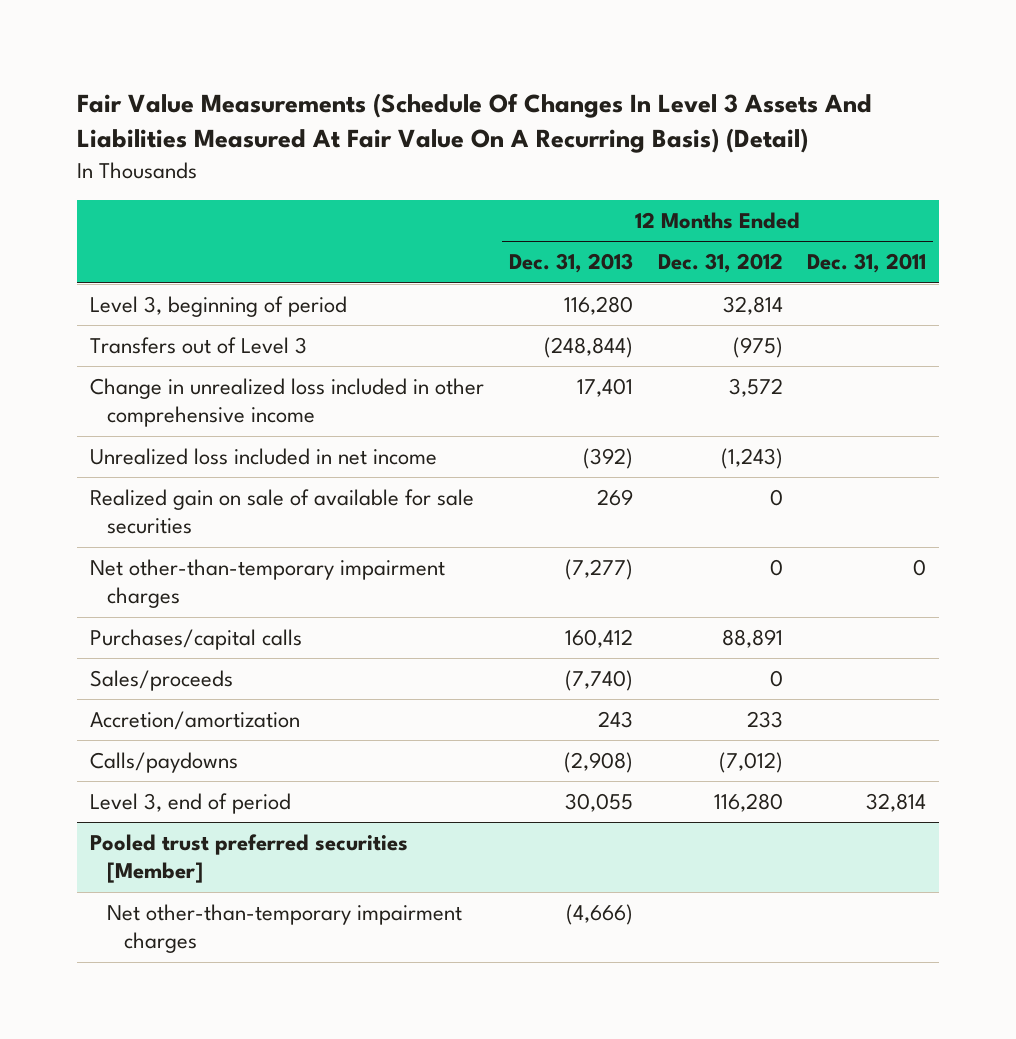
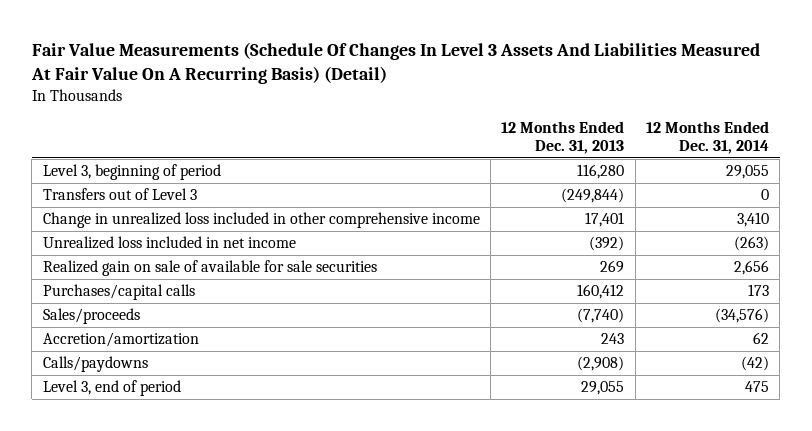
- | 12 Months Ended Dec. 31, 2013 | 12 Months Ended Dec. 31, 2012 | 12 Months Ended Dec. 31, 2011
+ | 12 Months Ended Dec. 31, 2013 | 12 Months Ended Dec. 31, 2014
- Transfers out of Level 3 | (248,844) | (975) |
+ Transfers out of Level 3 | (249,844) | 0
- Net other-than-temporary impairment charges | (7,277) | 0 | 0
- Level 3, end of period | 30,055 | 116,280 | 32,814
- Pooled trust preferred securities [Member]
- Net other-than-temporary impairment charges | (4,666) | |
+ Level 3, end of period | 29,055 | 475

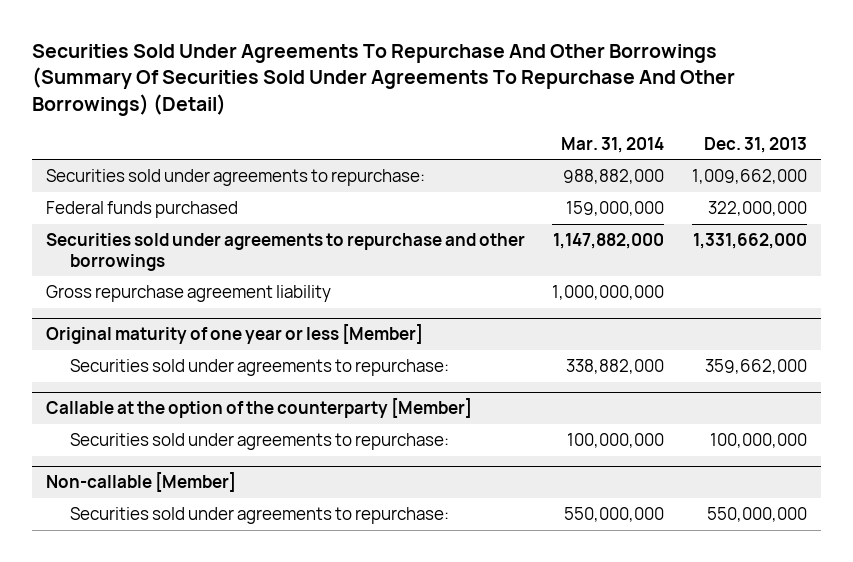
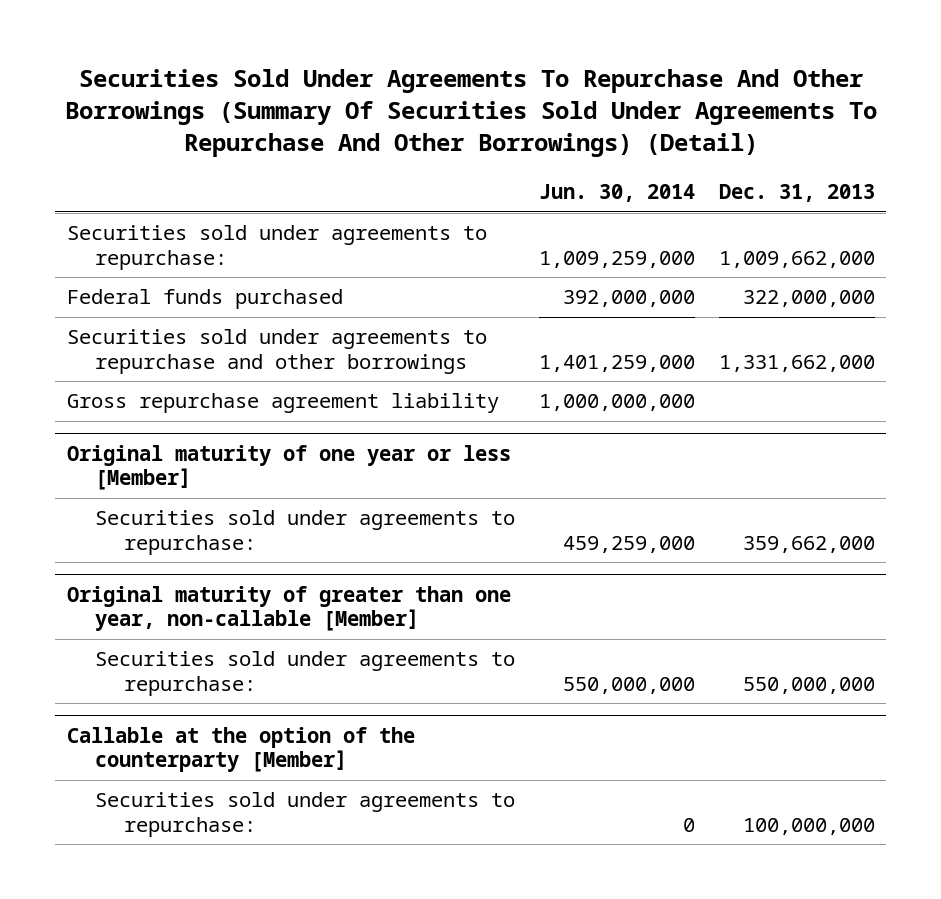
- | Mar. 31, 2014 | Dec. 31, 2013
+ | Jun. 30, 2014 | Dec. 31, 2013
+ Original maturity of greater than one year, non-callable [Member]
+ Securities sold under agreements to repurchase: | 550,000,000 | 550,000,000
- Non-callable [Member]
- Securities sold under agreements to repurchase: | 550,000,000 | 550,000,000

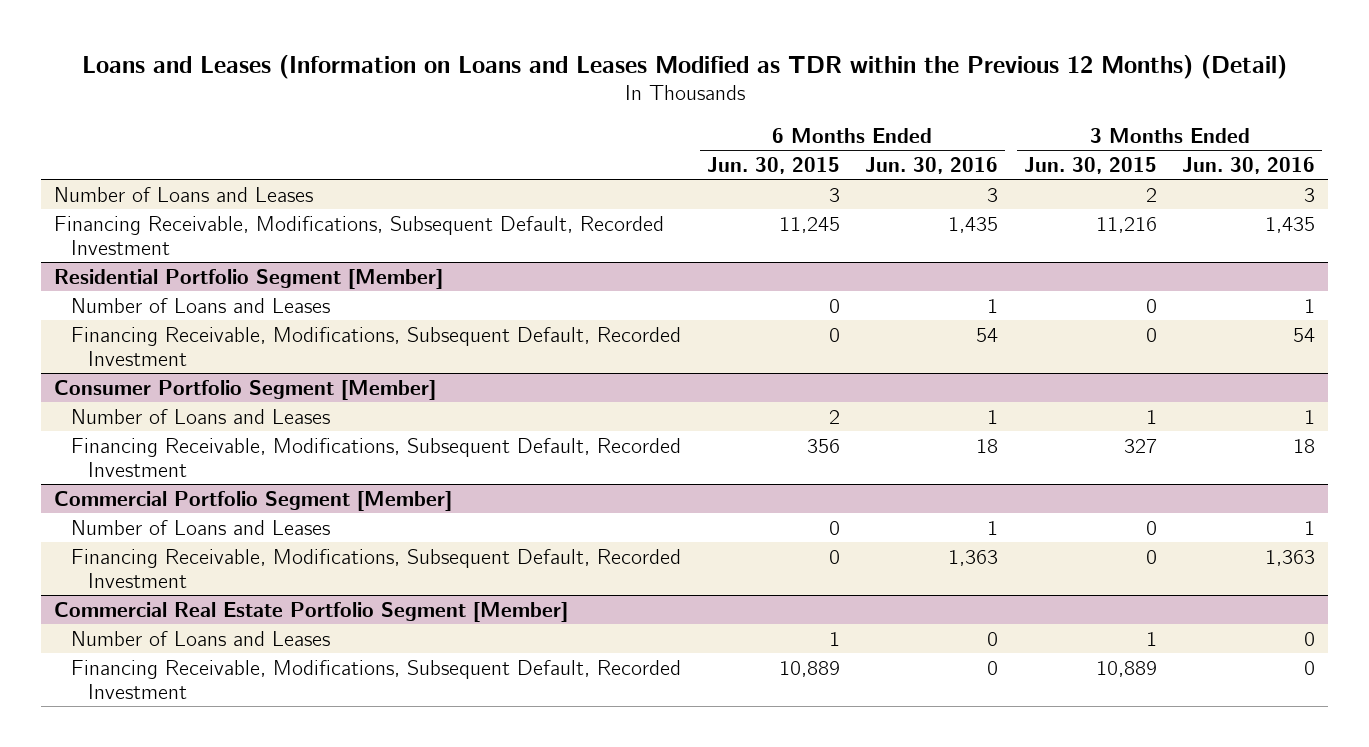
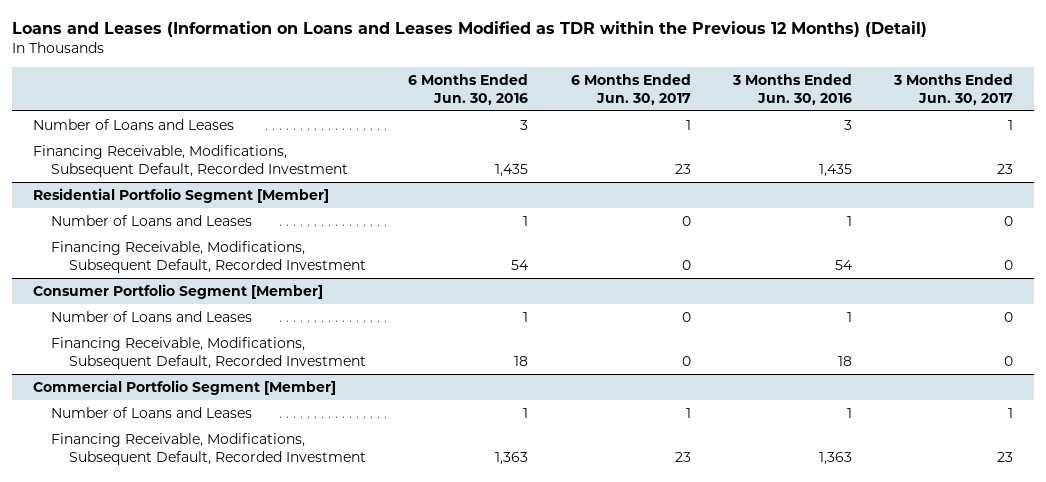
- | 6 Months Ended Jun. 30, 2015 | 6 Months Ended Jun. 30, 2016 | 3 Months Ended Jun. 30, 2015 | 3 Months Ended Jun. 30, 2016
+ | 6 Months Ended Jun. 30, 2016 | 6 Months Ended Jun. 30, 2017 | 3 Months Ended Jun. 30, 2016 | 3 Months Ended Jun. 30, 2017
- Commercial Real Estate Portfolio Segment [Member]
- Number of Loans and Leases | 1 | 0 | 1 | 0
- Financing Receivable, Modifications, Subsequent Default, Recorded Investment | 10,889 | 0 | 10,889 | 0

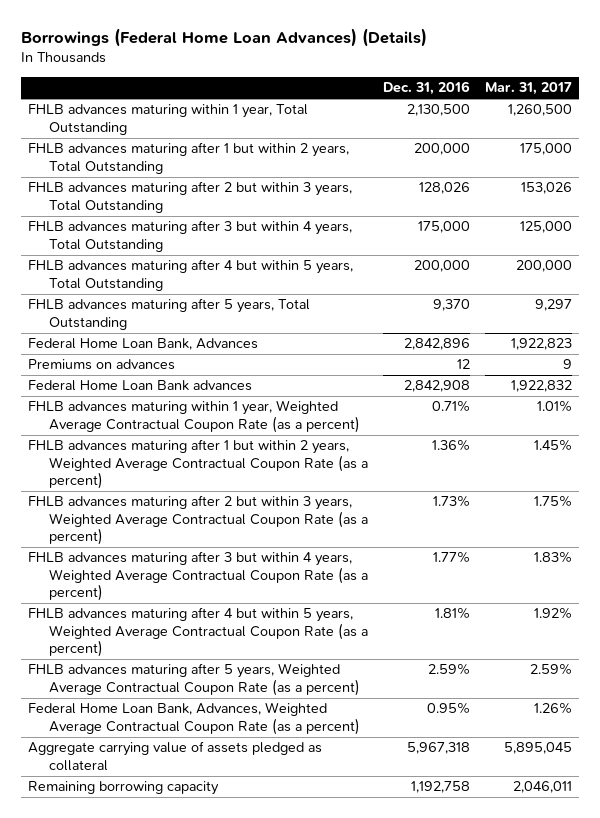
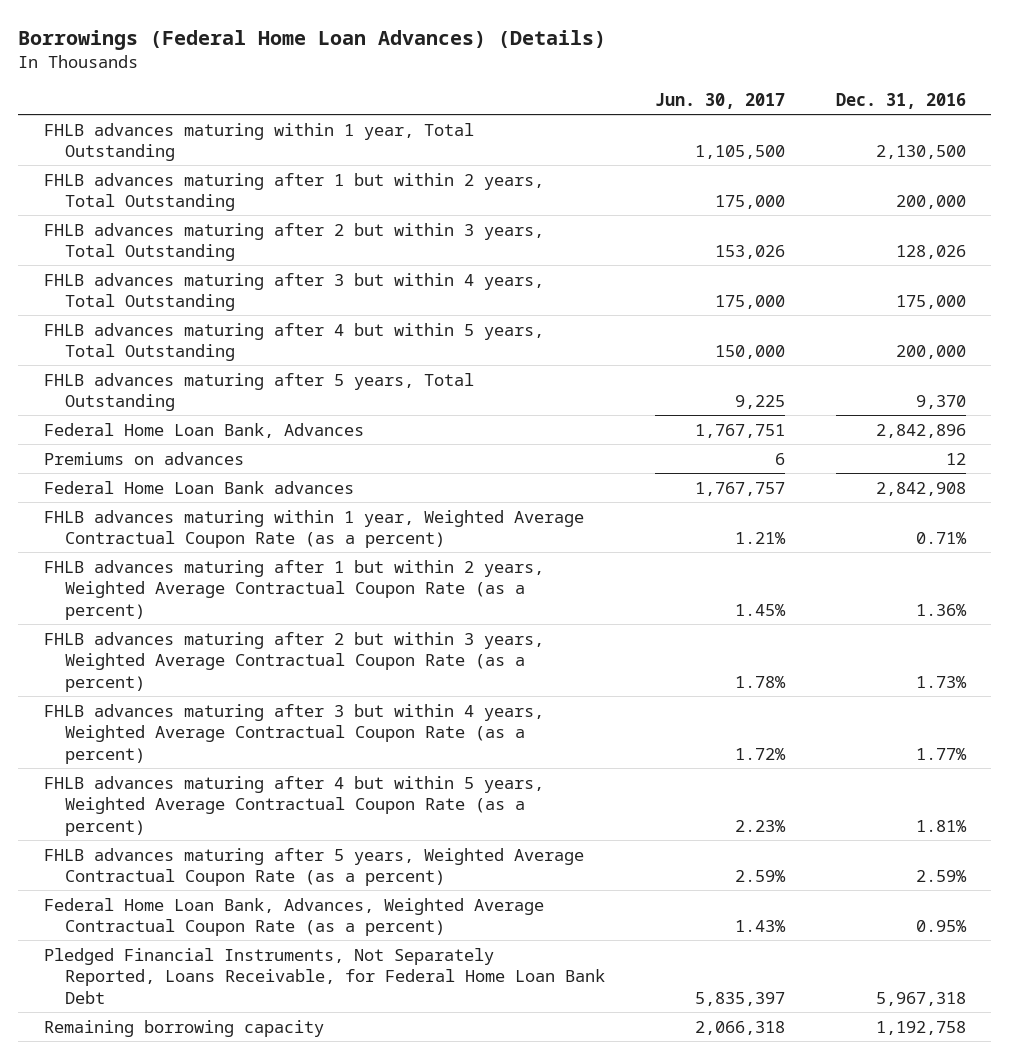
- | Dec. 31, 2016 | Mar. 31, 2017
+ | Jun. 30, 2017 | Dec. 31, 2016
- Aggregate carrying value of assets pledged as collateral | 5,967,318 | 5,895,045
+ Pledged Financial Instruments, Not Separately Reported, Loans Receivable, for Federal Home Loan Bank Debt | 5,835,397 | 5,967,318

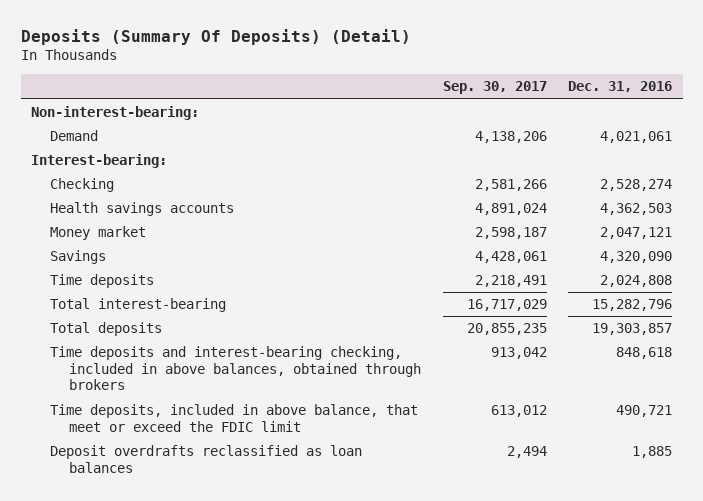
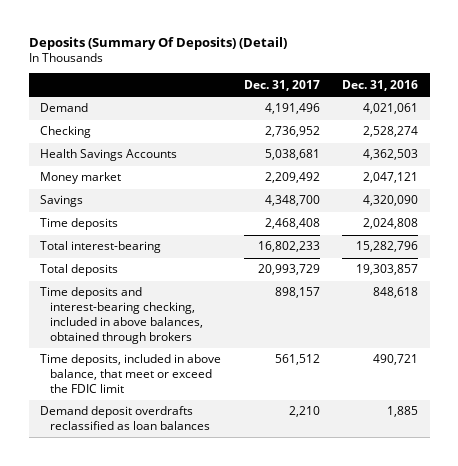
- | Sep. 30, 2017 | Dec. 31, 2016
+ | Dec. 31, 2017 | Dec. 31, 2016
- Non-interest-bearing:
- Interest-bearing:
- Health savings accounts | 4,891,024 | 4,362,503
+ Health Savings Accounts | 5,038,681 | 4,362,503
- Deposit overdrafts reclassified as loan balances | 2,494 | 1,885
+ Demand deposit overdrafts reclassified as loan balances | 2,210 | 1,885

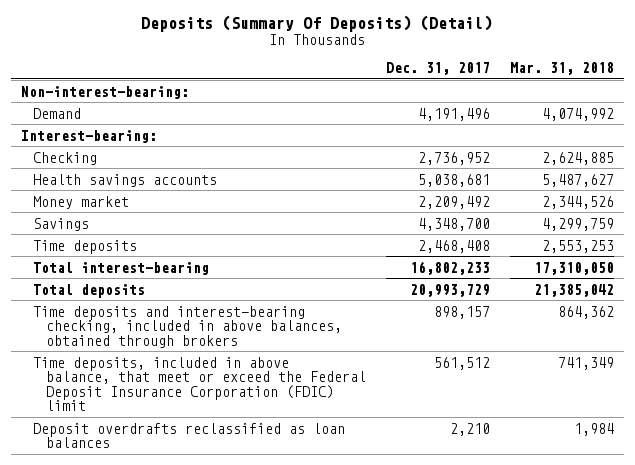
- | Dec. 31, 2017 | Dec. 31, 2016
+ | Dec. 31, 2017 | Mar. 31, 2018
+ Non-interest-bearing:
+ Interest-bearing:
- Health Savings Accounts | 5,038,681 | 4,362,503
+ Health savings accounts | 5,038,681 | 5,487,627
- Time deposits, included in above balance, that meet or exceed the FDIC limit | 561,512 | 490,721
- Demand deposit overdrafts reclassified as loan balances | 2,210 | 1,885
+ Time deposits, included in above balance, that meet or exceed the Federal Deposit Insurance Corporation (FDIC) limit | 561,512 | 741,349
+ Deposit overdrafts reclassified as loan balances | 2,210 | 1,984

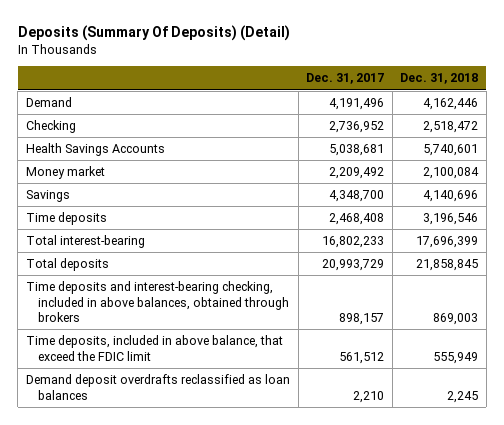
- | Dec. 31, 2017 | Mar. 31, 2018
+ | Dec. 31, 2017 | Dec. 31, 2018
- Non-interest-bearing:
- Interest-bearing:
- Health savings accounts | 5,038,681 | 5,487,627
+ Health Savings Accounts | 5,038,681 | 5,740,601
- Time deposits, included in above balance, that meet or exceed the Federal Deposit Insurance Corporation (FDIC) limit | 561,512 | 741,349
- Deposit overdrafts reclassified as loan balances | 2,210 | 1,984
+ Time deposits, included in above balance, that exceed the FDIC limit | 561,512 | 555,949
+ Demand deposit overdrafts reclassified as loan balances | 2,210 | 2,245

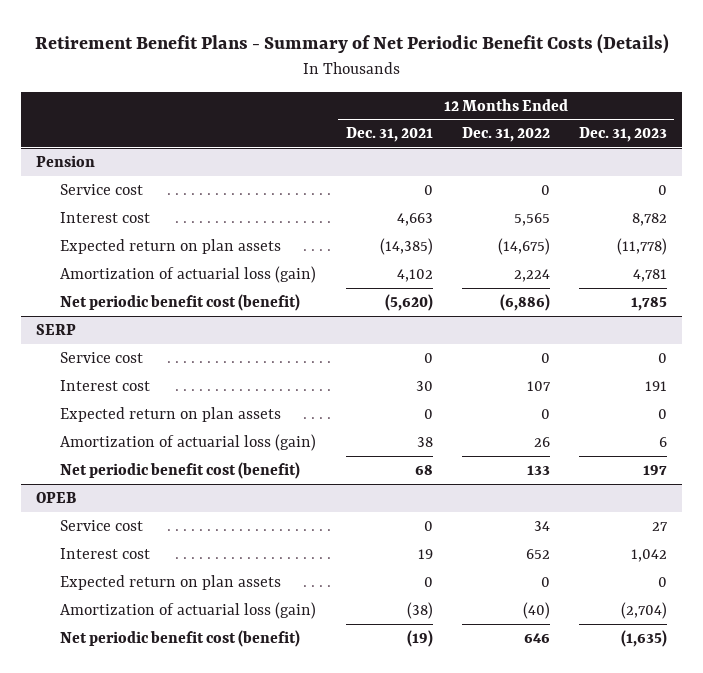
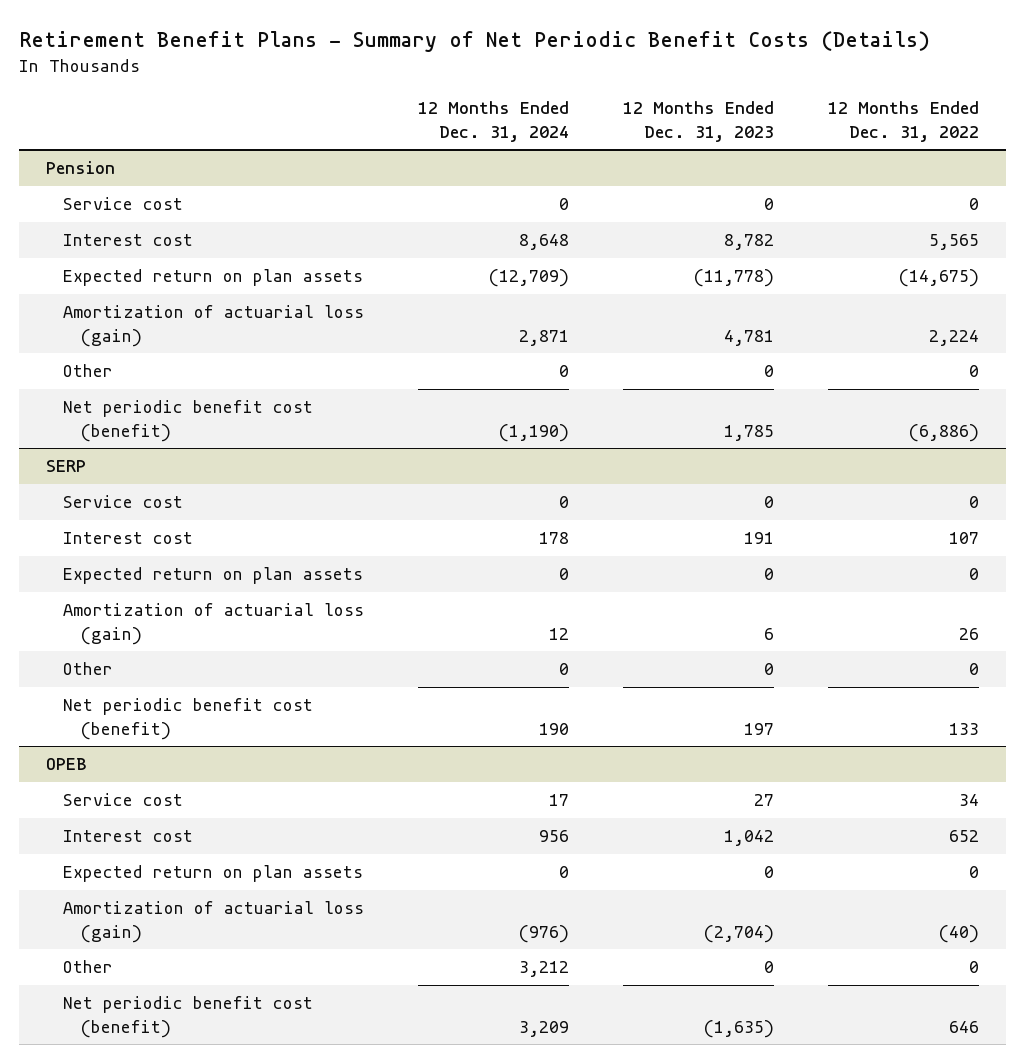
- | 12 Months Ended Dec. 31, 2021 | 12 Months Ended Dec. 31, 2022 | 12 Months Ended Dec. 31, 2023
+ | 12 Months Ended Dec. 31, 2024 | 12 Months Ended Dec. 31, 2023 | 12 Months Ended Dec. 31, 2022
@ Pension
+ Other | 0 | 0 | 0
@ SERP
+ Other | 0 | 0 | 0
@ OPEB
+ Other | 3,212 | 0 | 0

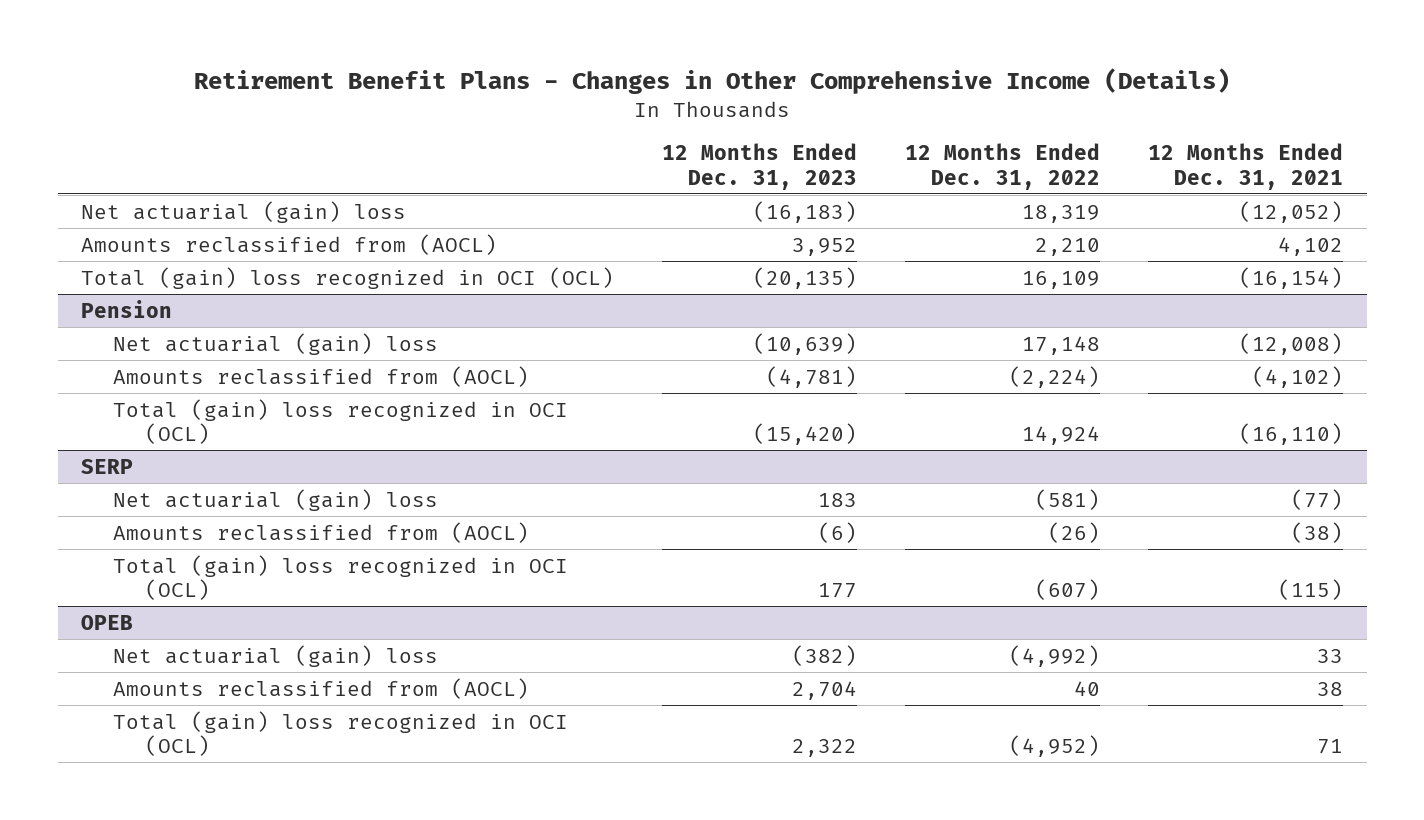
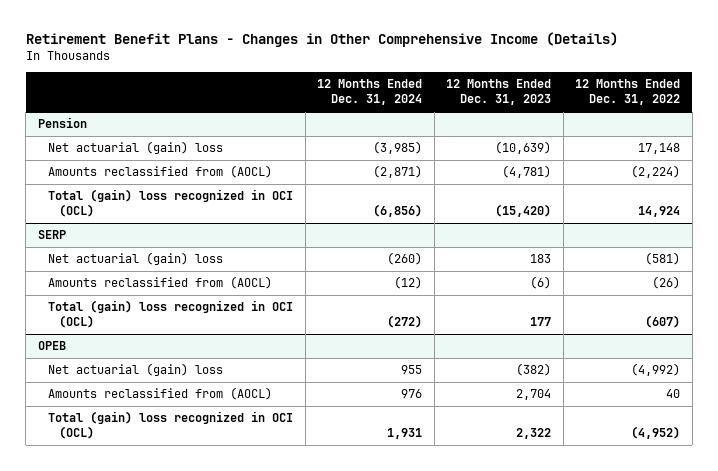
- | 12 Months Ended Dec. 31, 2023 | 12 Months Ended Dec. 31, 2022 | 12 Months Ended Dec. 31, 2021
+ | 12 Months Ended Dec. 31, 2024 | 12 Months Ended Dec. 31, 2023 | 12 Months Ended Dec. 31, 2022
- Net actuarial (gain) loss | (16,183) | 18,319 | (12,052)
- Amounts reclassified from (AOCL) | 3,952 | 2,210 | 4,102
- Total (gain) loss recognized in OCI (OCL) | (20,135) | 16,109 | (16,154)

